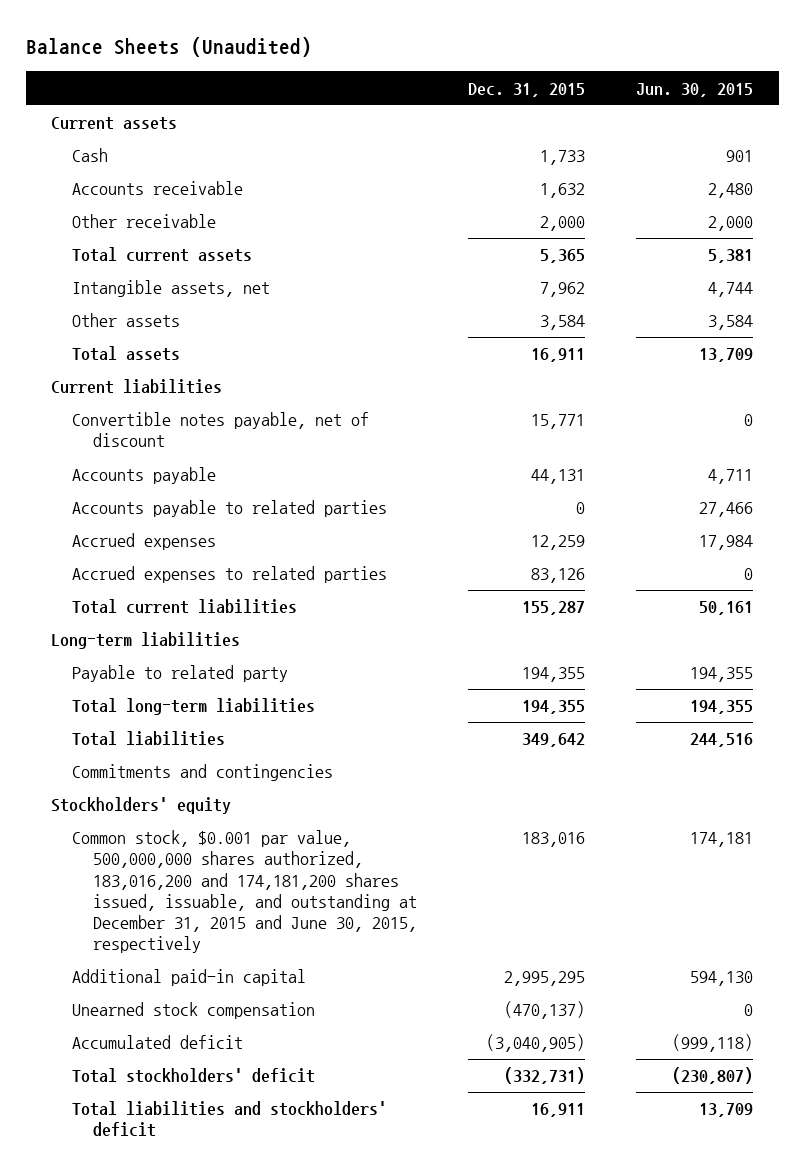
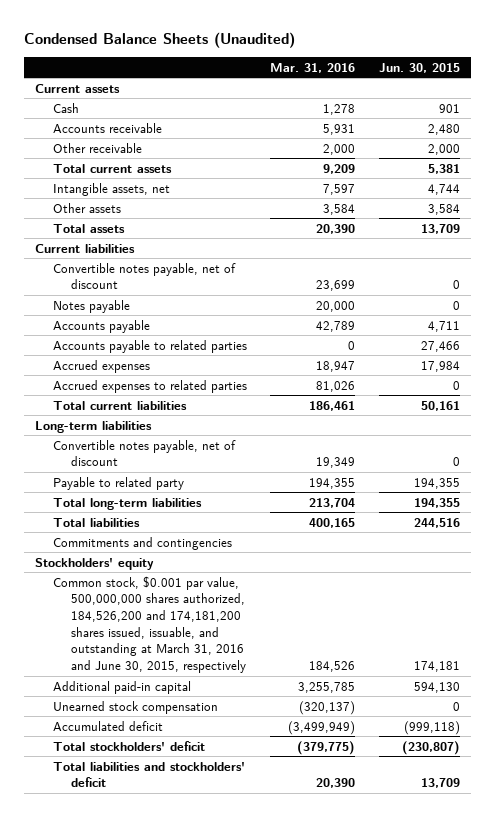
- Balance Sheets (Unaudited)
+ Condensed Balance Sheets (Unaudited)
- | Dec. 31, 2015 | Jun. 30, 2015
+ | Mar. 31, 2016 | Jun. 30, 2015
+ Notes payable | 20,000 | 0
+ Convertible notes payable, net of discount | 19,349 | 0
- Common stock, $0.001 par value, 500,000,000 shares authorized, 183,016,200 and 174,181,200 shares issued, issuable, and outstanding at December 31, 2015 and June 30, 2015, respectively | 183,016 | 174,181
+ Common stock, $0.001 par value, 500,000,000 shares authorized, 184,526,200 and 174,181,200 shares issued, issuable, and outstanding at March 31, 2016 and June 30, 2015, respectively | 184,526 | 174,181

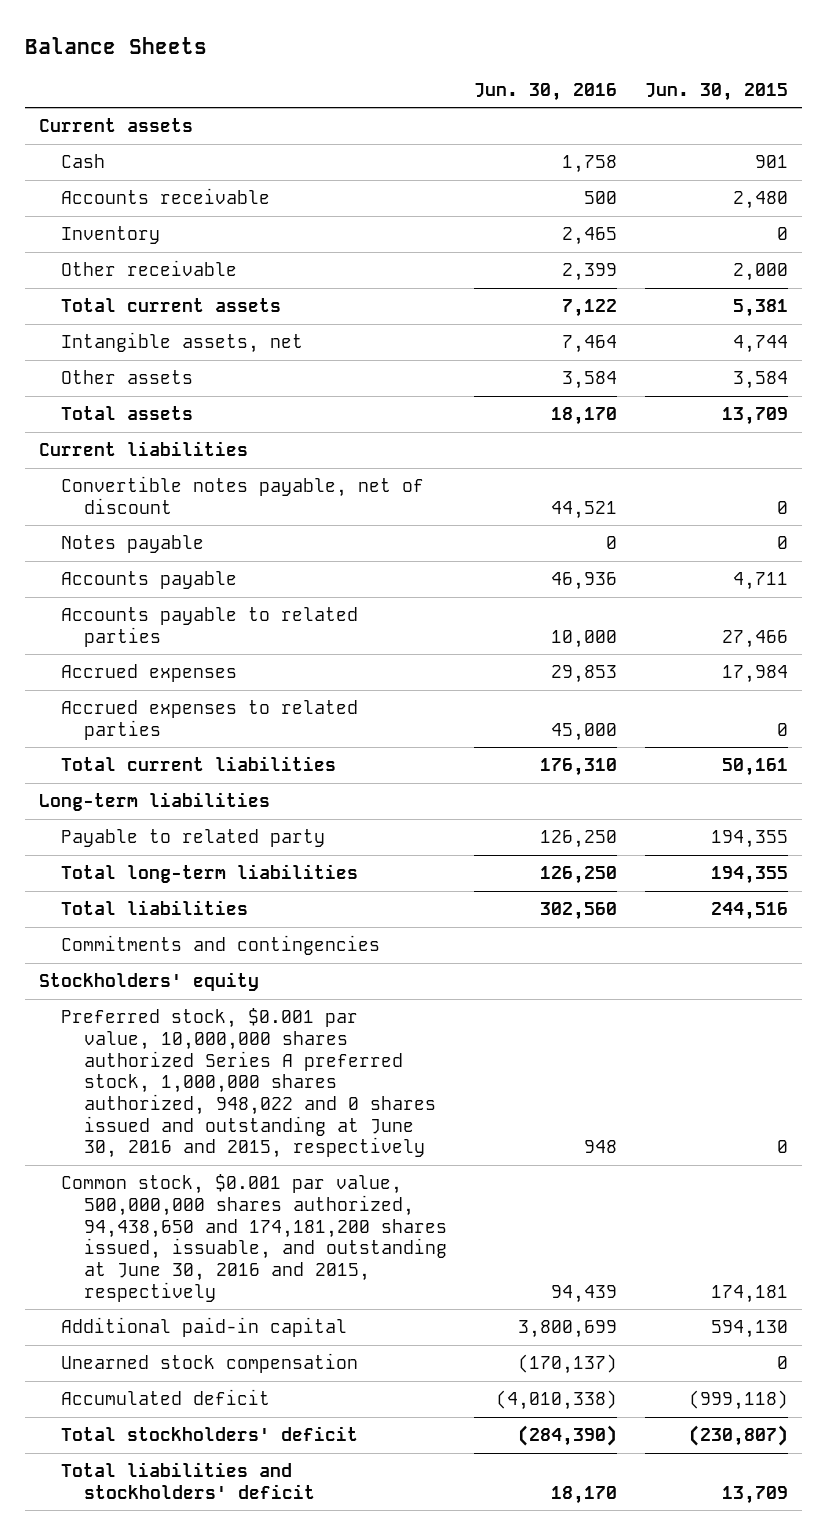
- Condensed Balance Sheets (Unaudited)
+ Balance Sheets
- | Mar. 31, 2016 | Jun. 30, 2015
+ | Jun. 30, 2016 | Jun. 30, 2015
+ Inventory | 2,465 | 0
- Convertible notes payable, net of discount | 19,349 | 0
- Common stock, $0.001 par value, 500,000,000 shares authorized, 184,526,200 and 174,181,200 shares issued, issuable, and outstanding at March 31, 2016 and June 30, 2015, respectively | 184,526 | 174,181
+ Preferred stock, $0.001 par value, 10,000,000 shares authorized Series A preferred stock, 1,000,000 shares authorized, 948,022 and 0 shares issued and outstanding at June 30, 2016 and 2015, respectively | 948 | 0
+ Common stock, $0.001 par value, 500,000,000 shares authorized, 94,438,650 and 174,181,200 shares issued, issuable, and outstanding at June 30, 2016 and 2015, respectively | 94,439 | 174,181

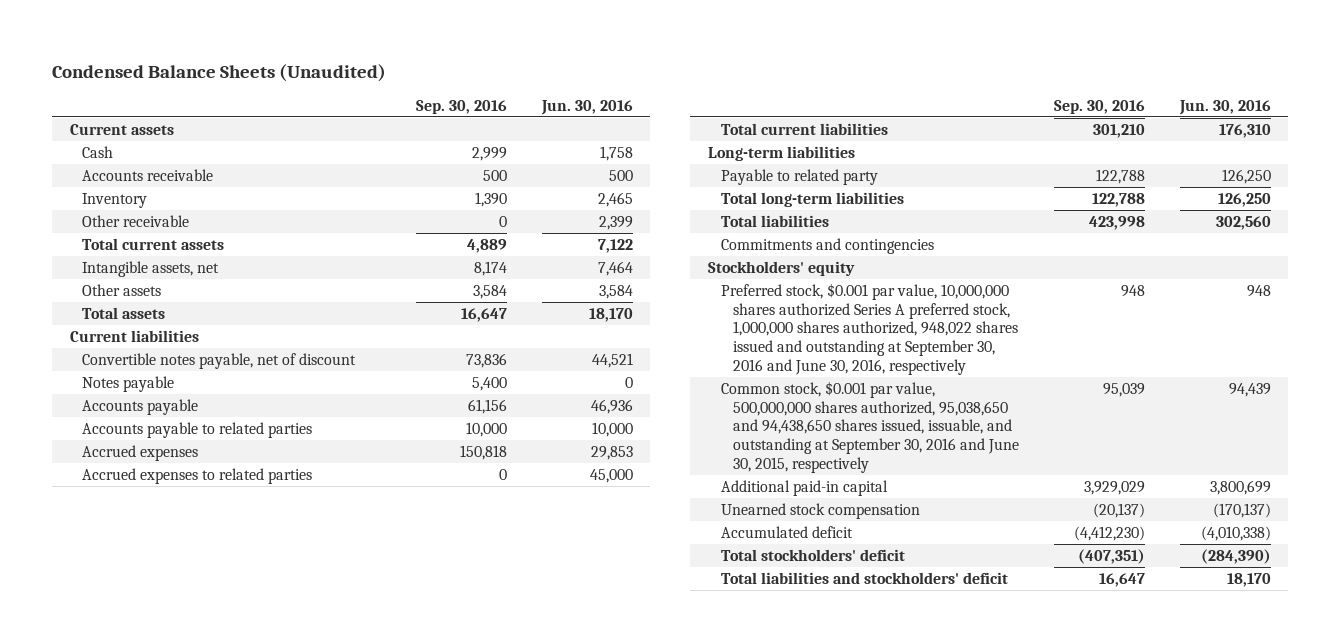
- Balance Sheets
+ Condensed Balance Sheets (Unaudited)
- | Jun. 30, 2016 | Jun. 30, 2015
+ | Sep. 30, 2016 | Jun. 30, 2016
- Preferred stock, $0.001 par value, 10,000,000 shares authorized Series A preferred stock, 1,000,000 shares authorized, 948,022 and 0 shares issued and outstanding at June 30, 2016 and 2015, respectively | 948 | 0
- Common stock, $0.001 par value, 500,000,000 shares authorized, 94,438,650 and 174,181,200 shares issued, issuable, and outstanding at June 30, 2016 and 2015, respectively | 94,439 | 174,181
+ Preferred stock, $0.001 par value, 10,000,000 shares authorized Series A preferred stock, 1,000,000 shares authorized, 948,022 shares issued and outstanding at September 30, 2016 and June 30, 2016, respectively | 948 | 948
+ Common stock, $0.001 par value, 500,000,000 shares authorized, 95,038,650 and 94,438,650 shares issued, issuable, and outstanding at September 30, 2016 and June 30, 2015, respectively | 95,039 | 94,439

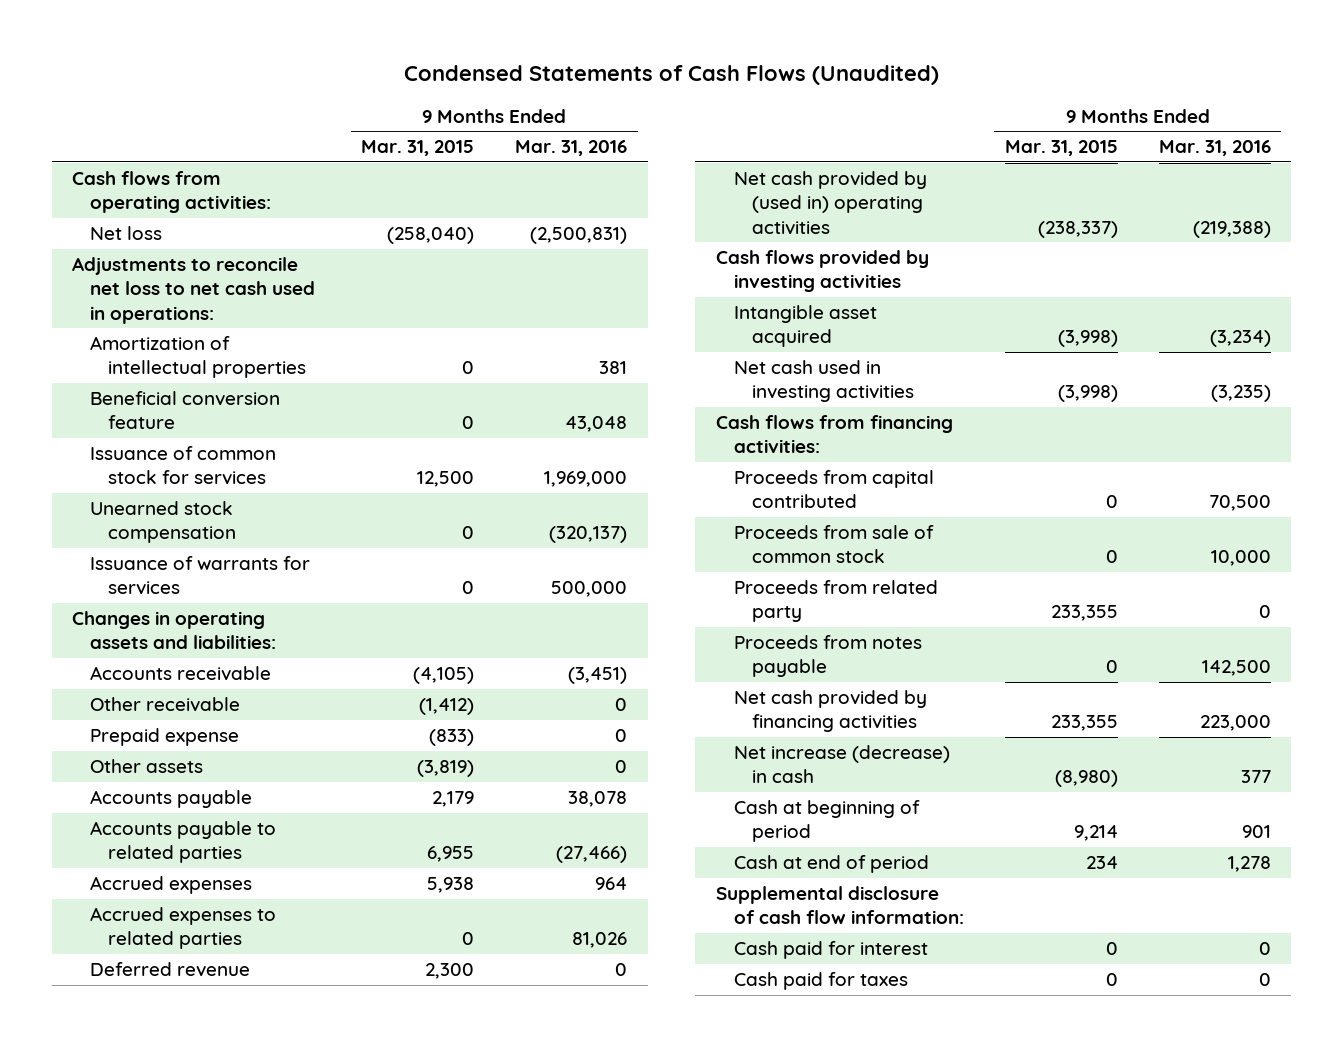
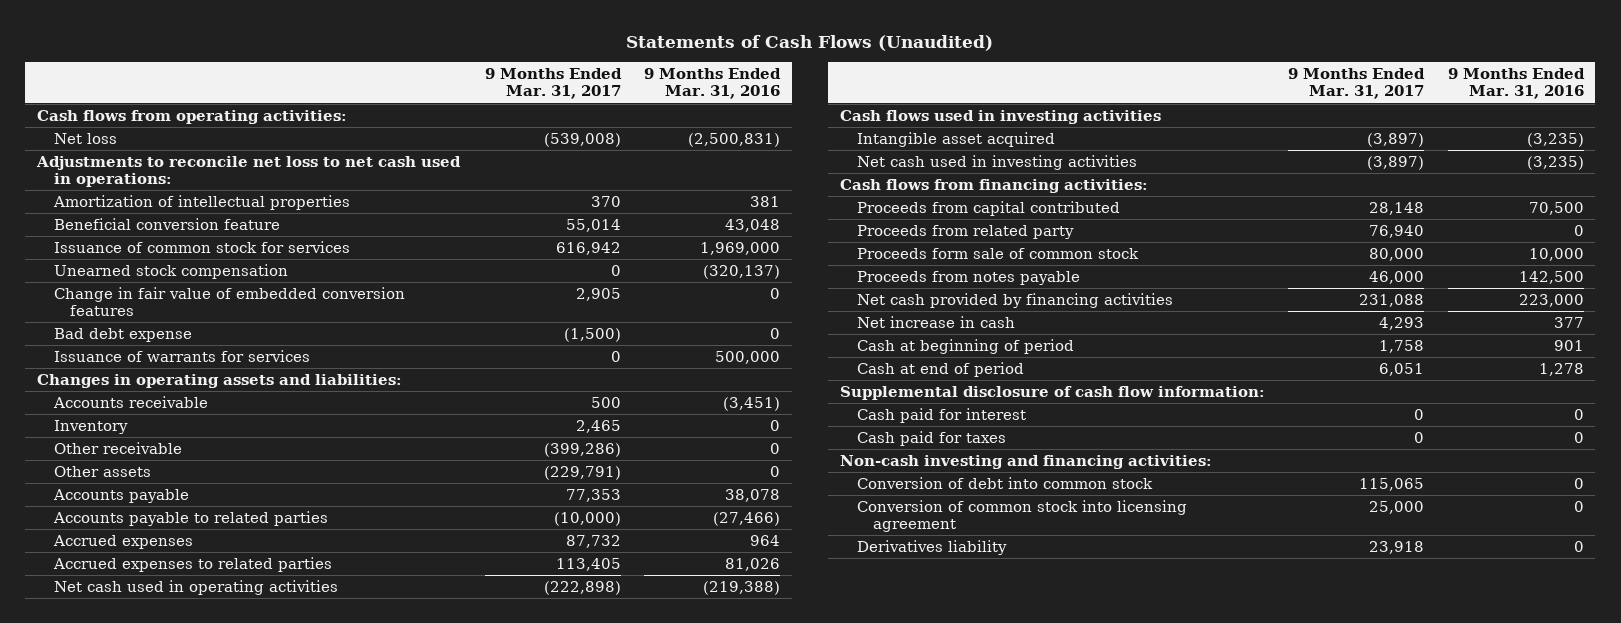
- Condensed Statements of Cash Flows (Unaudited)
+ Statements of Cash Flows (Unaudited)
- | 9 Months Ended Mar. 31, 2015 | 9 Months Ended Mar. 31, 2016
+ | 9 Months Ended Mar. 31, 2017 | 9 Months Ended Mar. 31, 2016
+ Change in fair value of embedded conversion features | 2,905 | 0
+ Bad debt expense | (1,500) | 0
+ Inventory | 2,465 | 0
- Prepaid expense | (833) | 0
- Deferred revenue | 2,300 | 0
- Net cash provided by (used in) operating activities | (238,337) | (219,388)
- Cash flows provided by investing activities
- Intangible asset acquired | (3,998) | (3,234)
+ Net cash used in operating activities | (222,898) | (219,388)
+ Cash flows used in investing activities
+ Intangible asset acquired | (3,897) | (3,235)
- Proceeds from sale of common stock | 0 | 10,000
+ Proceeds form sale of common stock | 80,000 | 10,000
- Net increase (decrease) in cash | (8,980) | 377
+ Net increase in cash | 4,293 | 377
+ Non-cash investing and financing activities:
+ Conversion of debt into common stock | 115,065 | 0
+ Conversion of common stock into licensing agreement | 25,000 | 0
+ Derivatives liability | 23,918 | 0

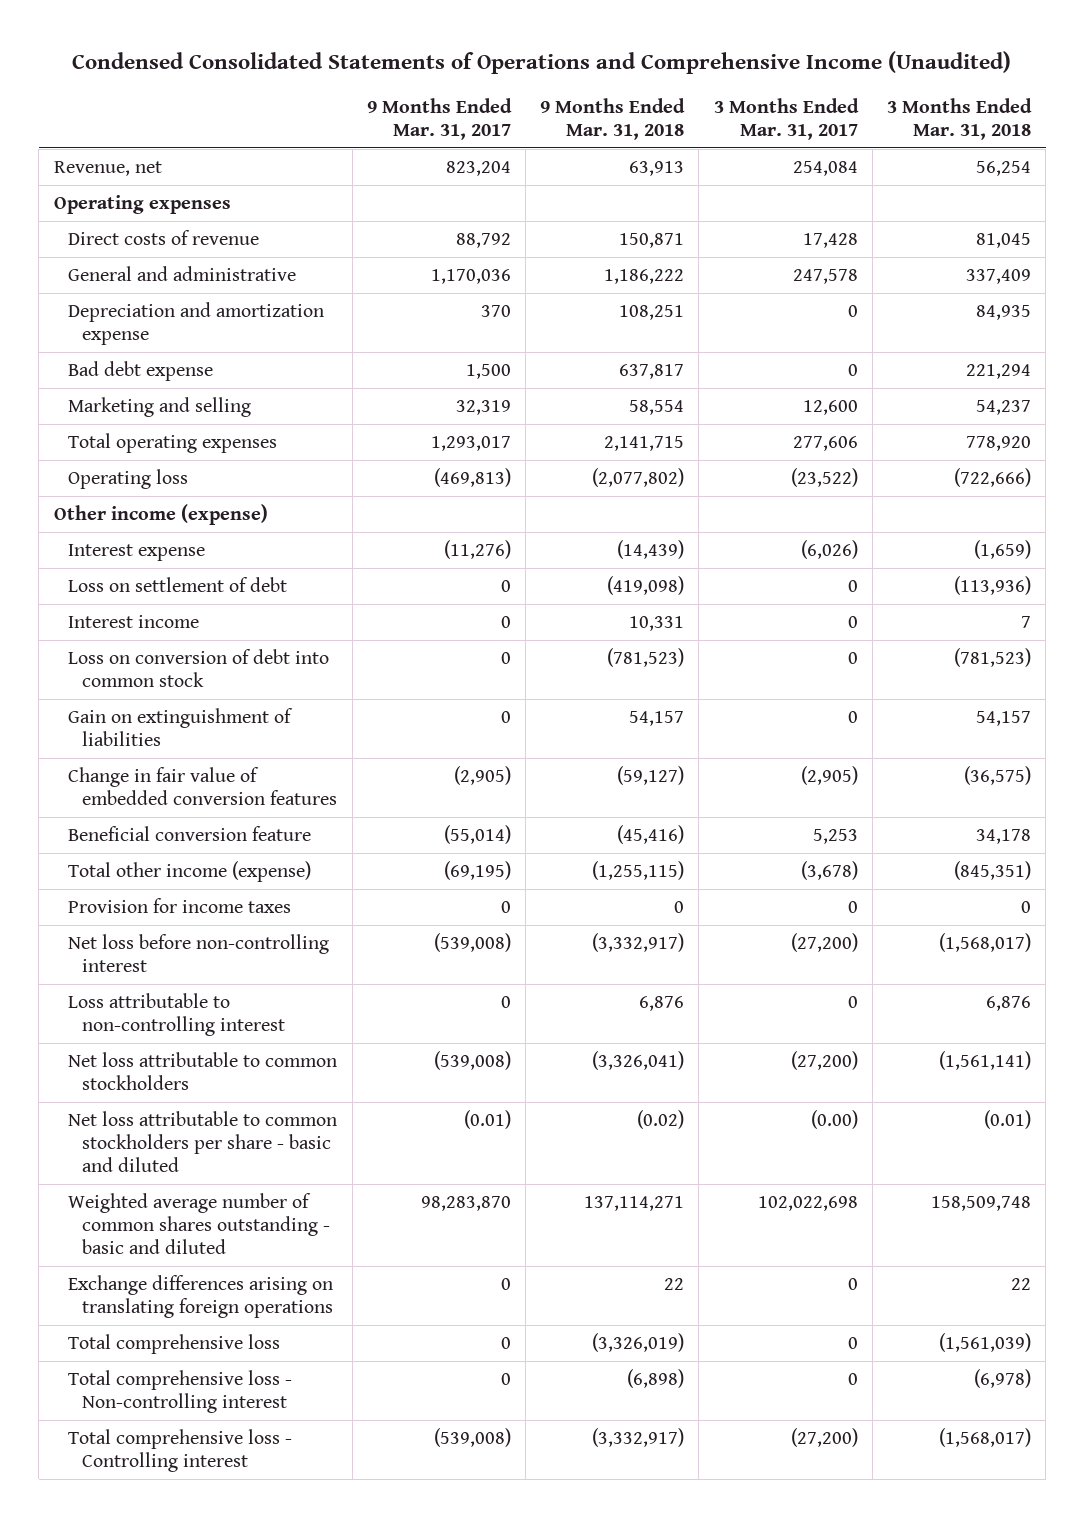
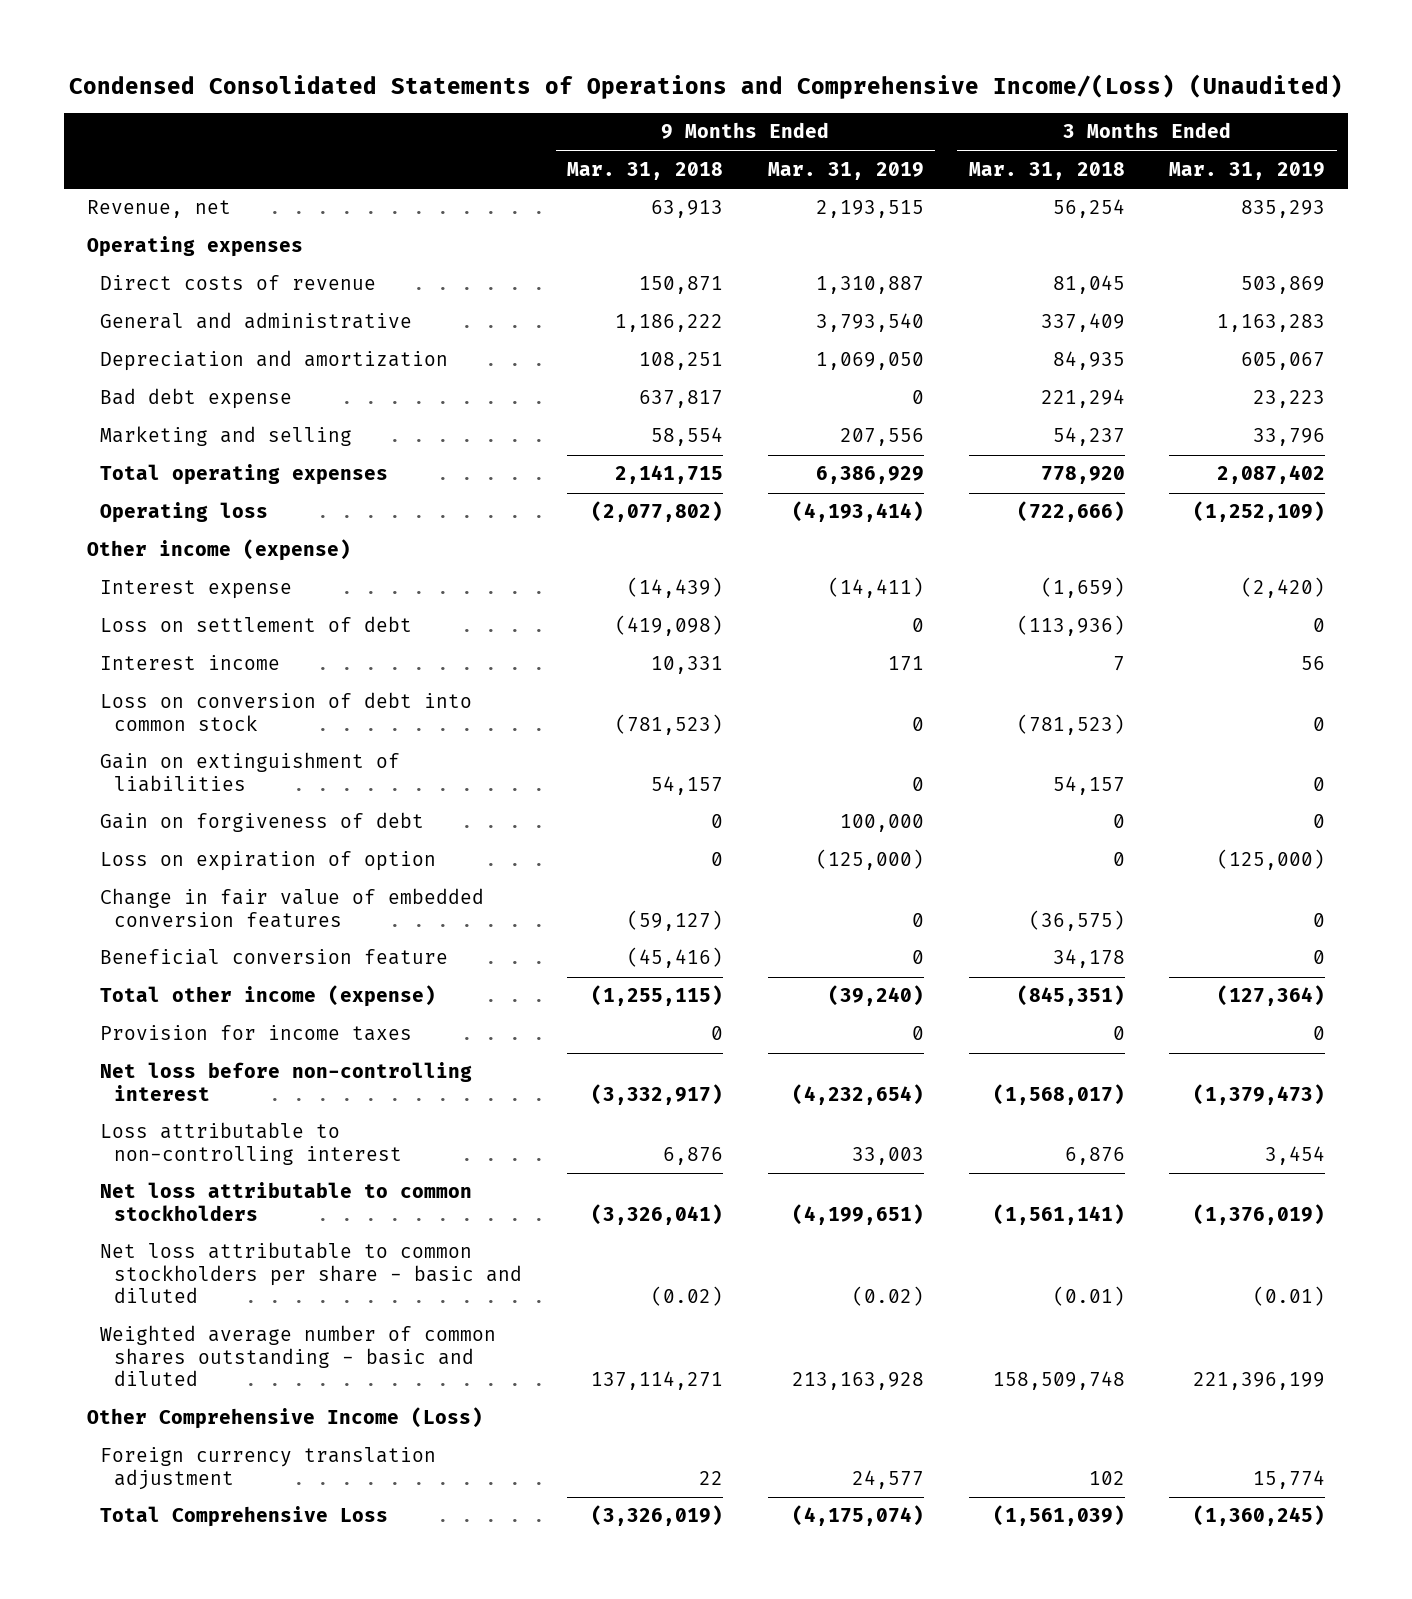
- Condensed Consolidated Statements of Operations and Comprehensive Income (Unaudited)
+ Condensed Consolidated Statements of Operations and Comprehensive Income/(Loss) (Unaudited)
- | 9 Months Ended Mar. 31, 2017 | 9 Months Ended Mar. 31, 2018 | 3 Months Ended Mar. 31, 2017 | 3 Months Ended Mar. 31, 2018
+ | 9 Months Ended Mar. 31, 2018 | 9 Months Ended Mar. 31, 2019 | 3 Months Ended Mar. 31, 2018 | 3 Months Ended Mar. 31, 2019
- Depreciation and amortization expense | 370 | 108,251 | 0 | 84,935
+ Depreciation and amortization | 108,251 | 1,069,050 | 84,935 | 605,067
+ Gain on forgiveness of debt | 0 | 100,000 | 0 | 0
+ Loss on expiration of option | 0 | (125,000) | 0 | (125,000)
- Exchange differences arising on translating foreign operations | 0 | 22 | 0 | 22
- Total comprehensive loss | 0 | (3,326,019) | 0 | (1,561,039)
- Total comprehensive loss - Non-controlling interest | 0 | (6,898) | 0 | (6,978)
- Total comprehensive loss - Controlling interest | (539,008) | (3,332,917) | (27,200) | (1,568,017)
+ Other Comprehensive Income (Loss)
+ Foreign currency translation adjustment | 22 | 24,577 | 102 | 15,774
+ Total Comprehensive Loss | (3,326,019) | (4,175,074) | (1,561,039) | (1,360,245)

